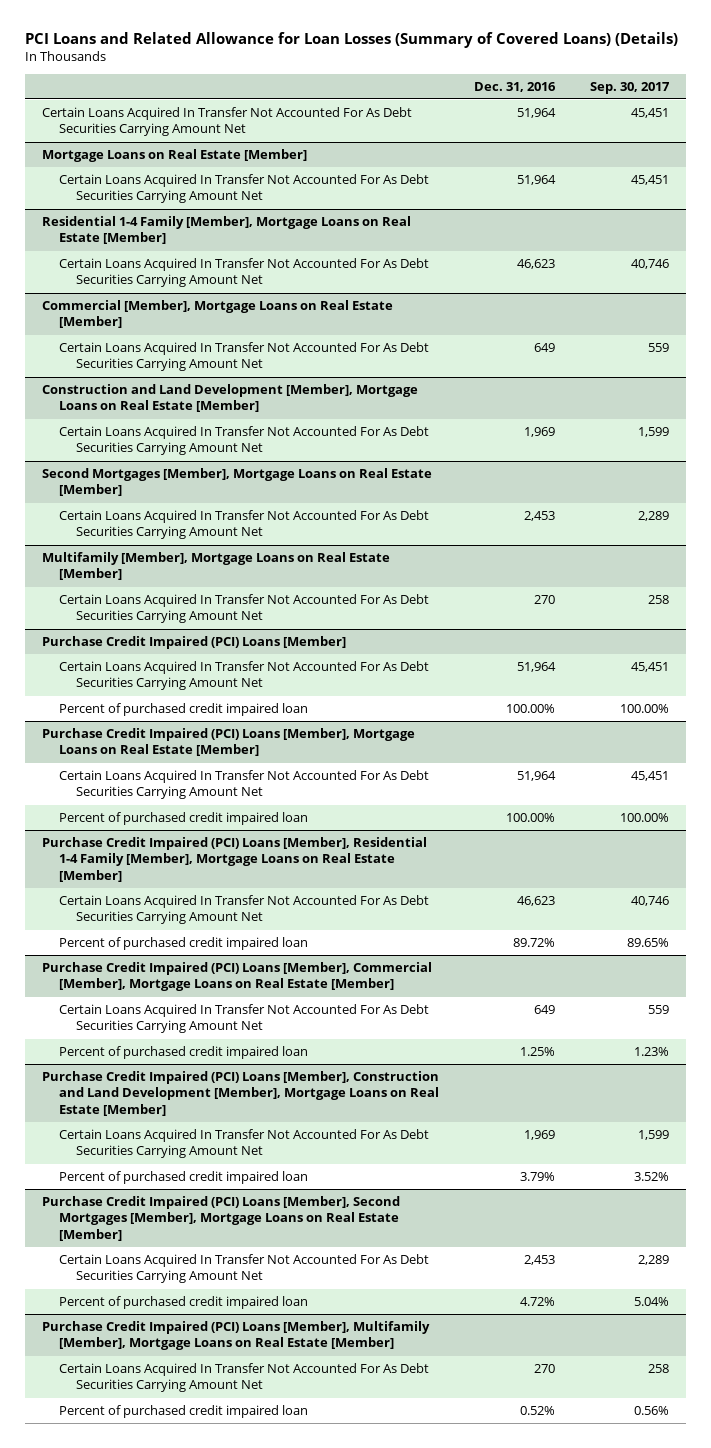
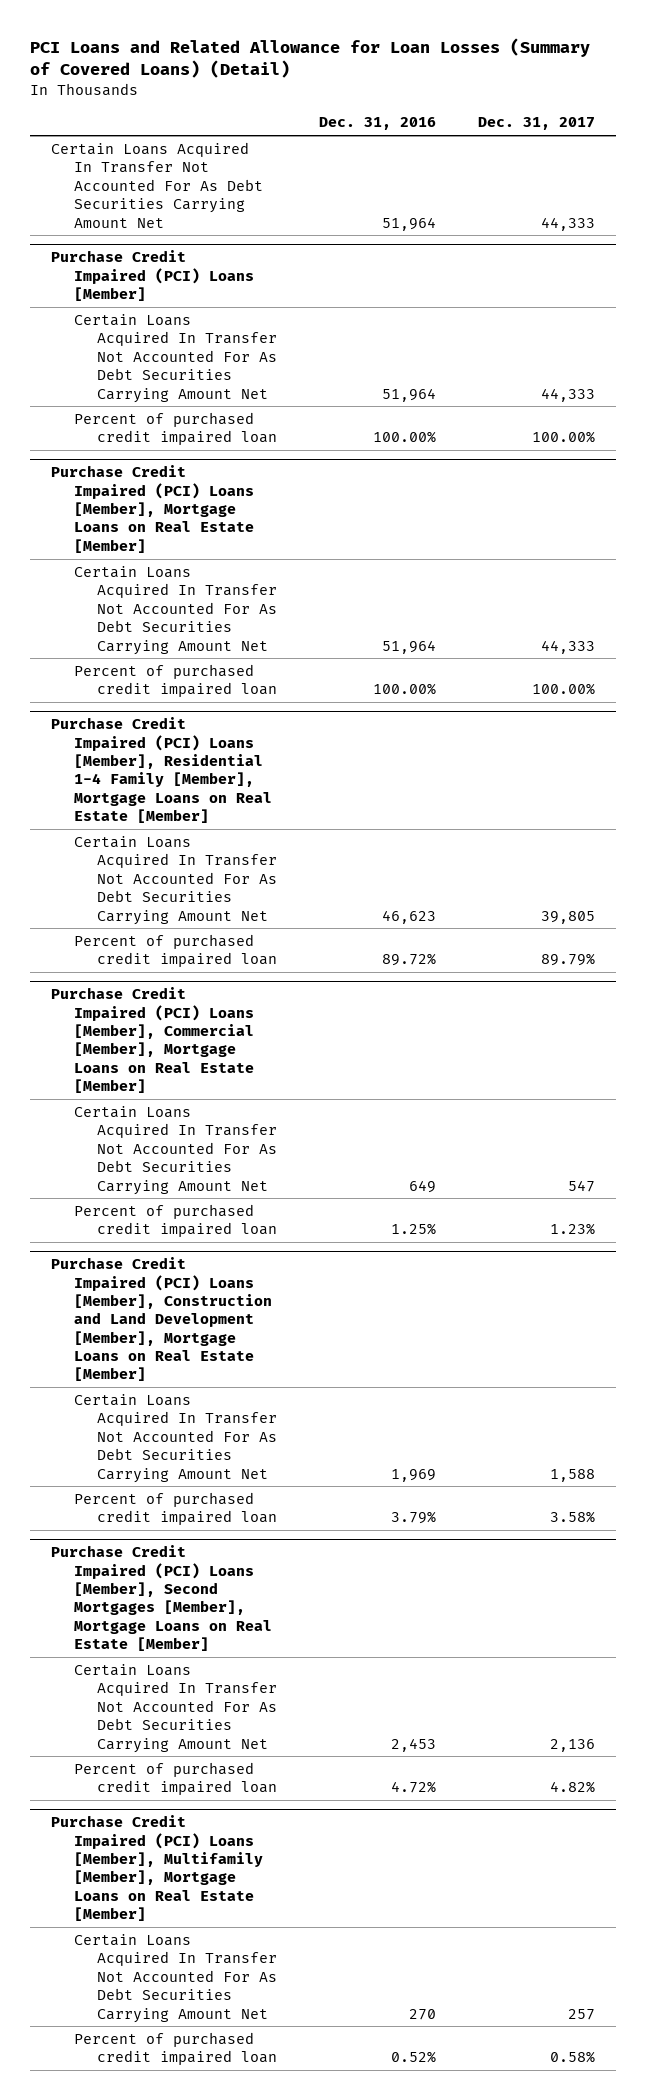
- PCI Loans and Related Allowance for Loan Losses (Summary of Covered Loans) (Details)
+ PCI Loans and Related Allowance for Loan Losses (Summary of Covered Loans) (Detail)
- | Dec. 31, 2016 | Sep. 30, 2017
+ | Dec. 31, 2016 | Dec. 31, 2017
- Mortgage Loans on Real Estate [Member]
- Certain Loans Acquired In Transfer Not Accounted For As Debt Securities Carrying Amount Net | 51,964 | 45,451
- Residential 1-4 Family [Member], Mortgage Loans on Real Estate [Member]
- Certain Loans Acquired In Transfer Not Accounted For As Debt Securities Carrying Amount Net | 46,623 | 40,746
- Commercial [Member], Mortgage Loans on Real Estate [Member]
- Certain Loans Acquired In Transfer Not Accounted For As Debt Securities Carrying Amount Net | 649 | 559
- Construction and Land Development [Member], Mortgage Loans on Real Estate [Member]
- Certain Loans Acquired In Transfer Not Accounted For As Debt Securities Carrying Amount Net | 1,969 | 1,599
- Second Mortgages [Member], Mortgage Loans on Real Estate [Member]
- Certain Loans Acquired In Transfer Not Accounted For As Debt Securities Carrying Amount Net | 2,453 | 2,289
- Multifamily [Member], Mortgage Loans on Real Estate [Member]
- Certain Loans Acquired In Transfer Not Accounted For As Debt Securities Carrying Amount Net | 270 | 258

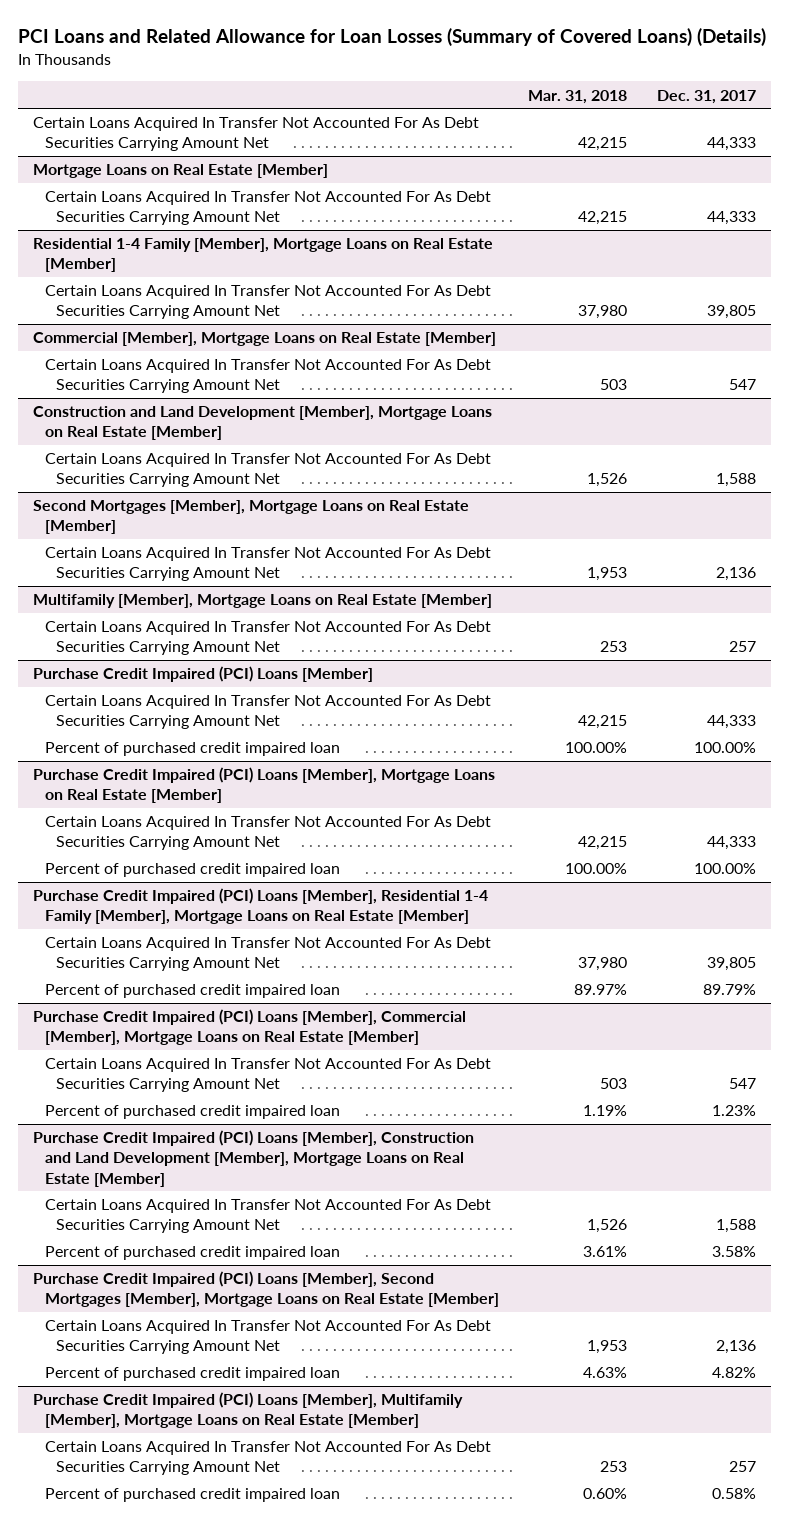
- PCI Loans and Related Allowance for Loan Losses (Summary of Covered Loans) (Detail)
+ PCI Loans and Related Allowance for Loan Losses (Summary of Covered Loans) (Details)
- | Dec. 31, 2016 | Dec. 31, 2017
+ | Mar. 31, 2018 | Dec. 31, 2017
+ Mortgage Loans on Real Estate [Member]
+ Certain Loans Acquired In Transfer Not Accounted For As Debt Securities Carrying Amount Net | 42,215 | 44,333
+ Residential 1-4 Family [Member], Mortgage Loans on Real Estate [Member]
+ Certain Loans Acquired In Transfer Not Accounted For As Debt Securities Carrying Amount Net | 37,980 | 39,805
+ Commercial [Member], Mortgage Loans on Real Estate [Member]
+ Certain Loans Acquired In Transfer Not Accounted For As Debt Securities Carrying Amount Net | 503 | 547
+ Construction and Land Development [Member], Mortgage Loans on Real Estate [Member]
+ Certain Loans Acquired In Transfer Not Accounted For As Debt Securities Carrying Amount Net | 1,526 | 1,588
+ Second Mortgages [Member], Mortgage Loans on Real Estate [Member]
+ Certain Loans Acquired In Transfer Not Accounted For As Debt Securities Carrying Amount Net | 1,953 | 2,136
+ Multifamily [Member], Mortgage Loans on Real Estate [Member]
+ Certain Loans Acquired In Transfer Not Accounted For As Debt Securities Carrying Amount Net | 253 | 257

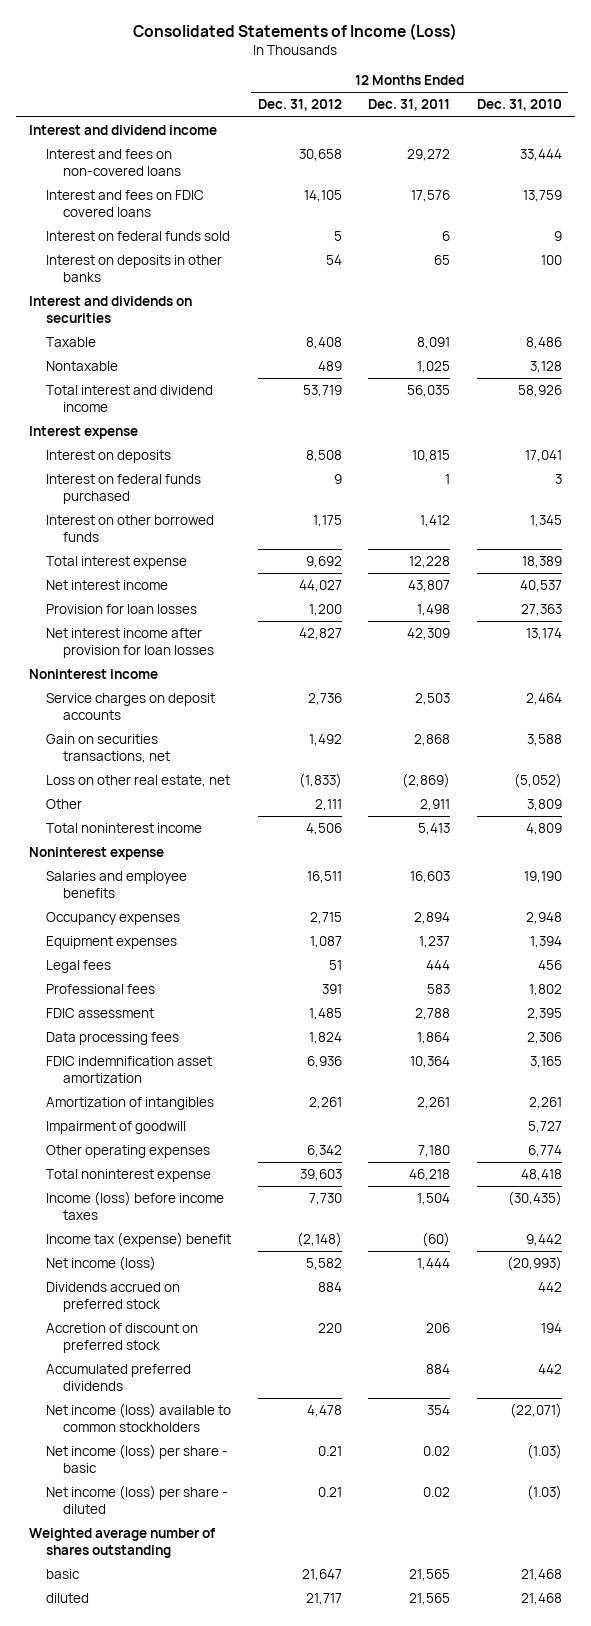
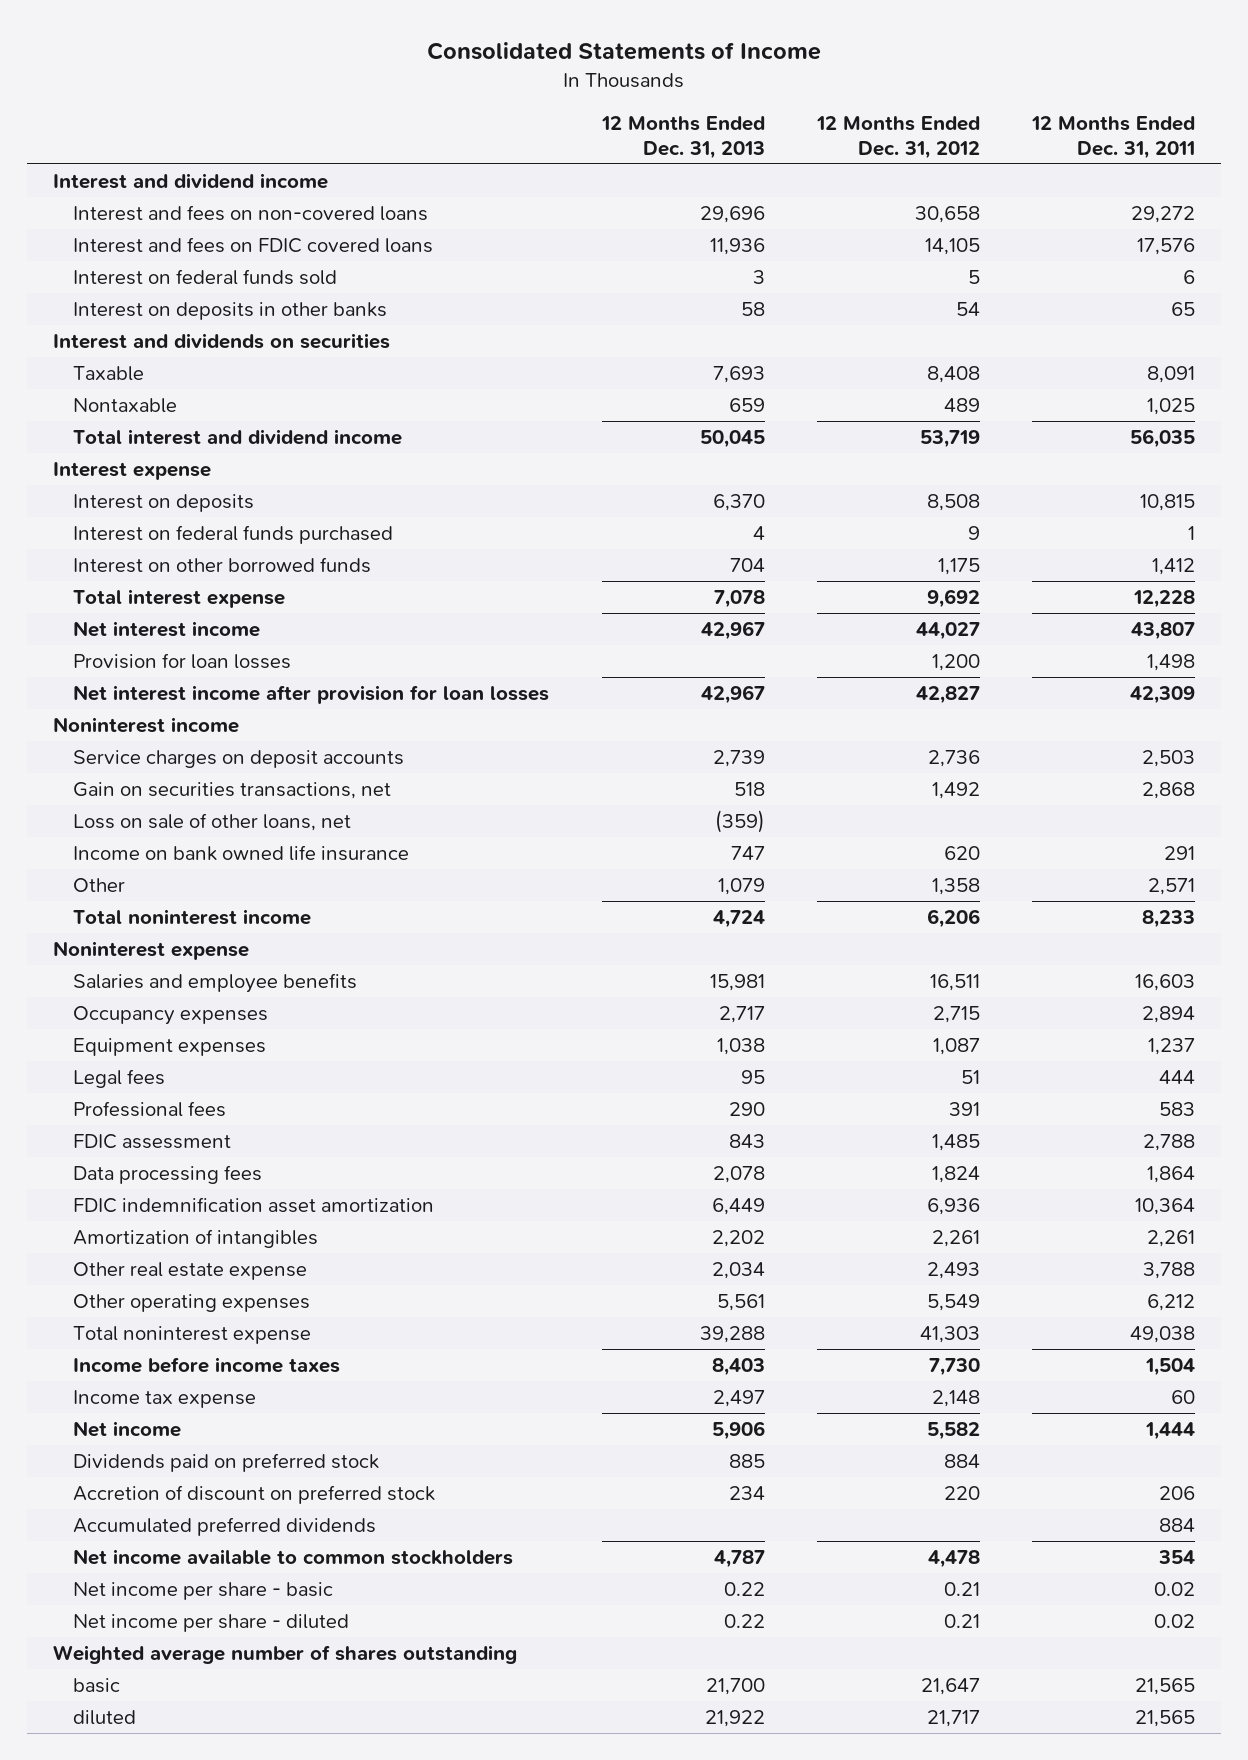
- Consolidated Statements of Income (Loss)
+ Consolidated Statements of Income
- | 12 Months Ended Dec. 31, 2012 | 12 Months Ended Dec. 31, 2011 | 12 Months Ended Dec. 31, 2010
+ | 12 Months Ended Dec. 31, 2013 | 12 Months Ended Dec. 31, 2012 | 12 Months Ended Dec. 31, 2011
- Loss on other real estate, net | (1,833) | (2,869) | (5,052)
- Other | 2,111 | 2,911 | 3,809
- Total noninterest income | 4,506 | 5,413 | 4,809
+ Loss on sale of other loans, net | (359) | |
+ Income on bank owned life insurance | 747 | 620 | 291
+ Other | 1,079 | 1,358 | 2,571
+ Total noninterest income | 4,724 | 6,206 | 8,233
- Impairment of goodwill | | | 5,727
- Other operating expenses | 6,342 | 7,180 | 6,774
- Total noninterest expense | 39,603 | 46,218 | 48,418
- Income (loss) before income taxes | 7,730 | 1,504 | (30,435)
- Income tax (expense) benefit | (2,148) | (60) | 9,442
- Net income (loss) | 5,582 | 1,444 | (20,993)
- Dividends accrued on preferred stock | 884 | | 442
+ Other real estate expense | 2,034 | 2,493 | 3,788
+ Other operating expenses | 5,561 | 5,549 | 6,212
+ Total noninterest expense | 39,288 | 41,303 | 49,038
+ Income before income taxes | 8,403 | 7,730 | 1,504
+ Income tax expense | 2,497 | 2,148 | 60
+ Net income | 5,906 | 5,582 | 1,444
+ Dividends paid on preferred stock | 885 | 884 |
- Net income (loss) available to common stockholders | 4,478 | 354 | (22,071)
- Net income (loss) per share - basic | 0.21 | 0.02 | (1.03)
- Net income (loss) per share - diluted | 0.21 | 0.02 | (1.03)
+ Net income available to common stockholders | 4,787 | 4,478 | 354
+ Net income per share - basic | 0.22 | 0.21 | 0.02
+ Net income per share - diluted | 0.22 | 0.21 | 0.02

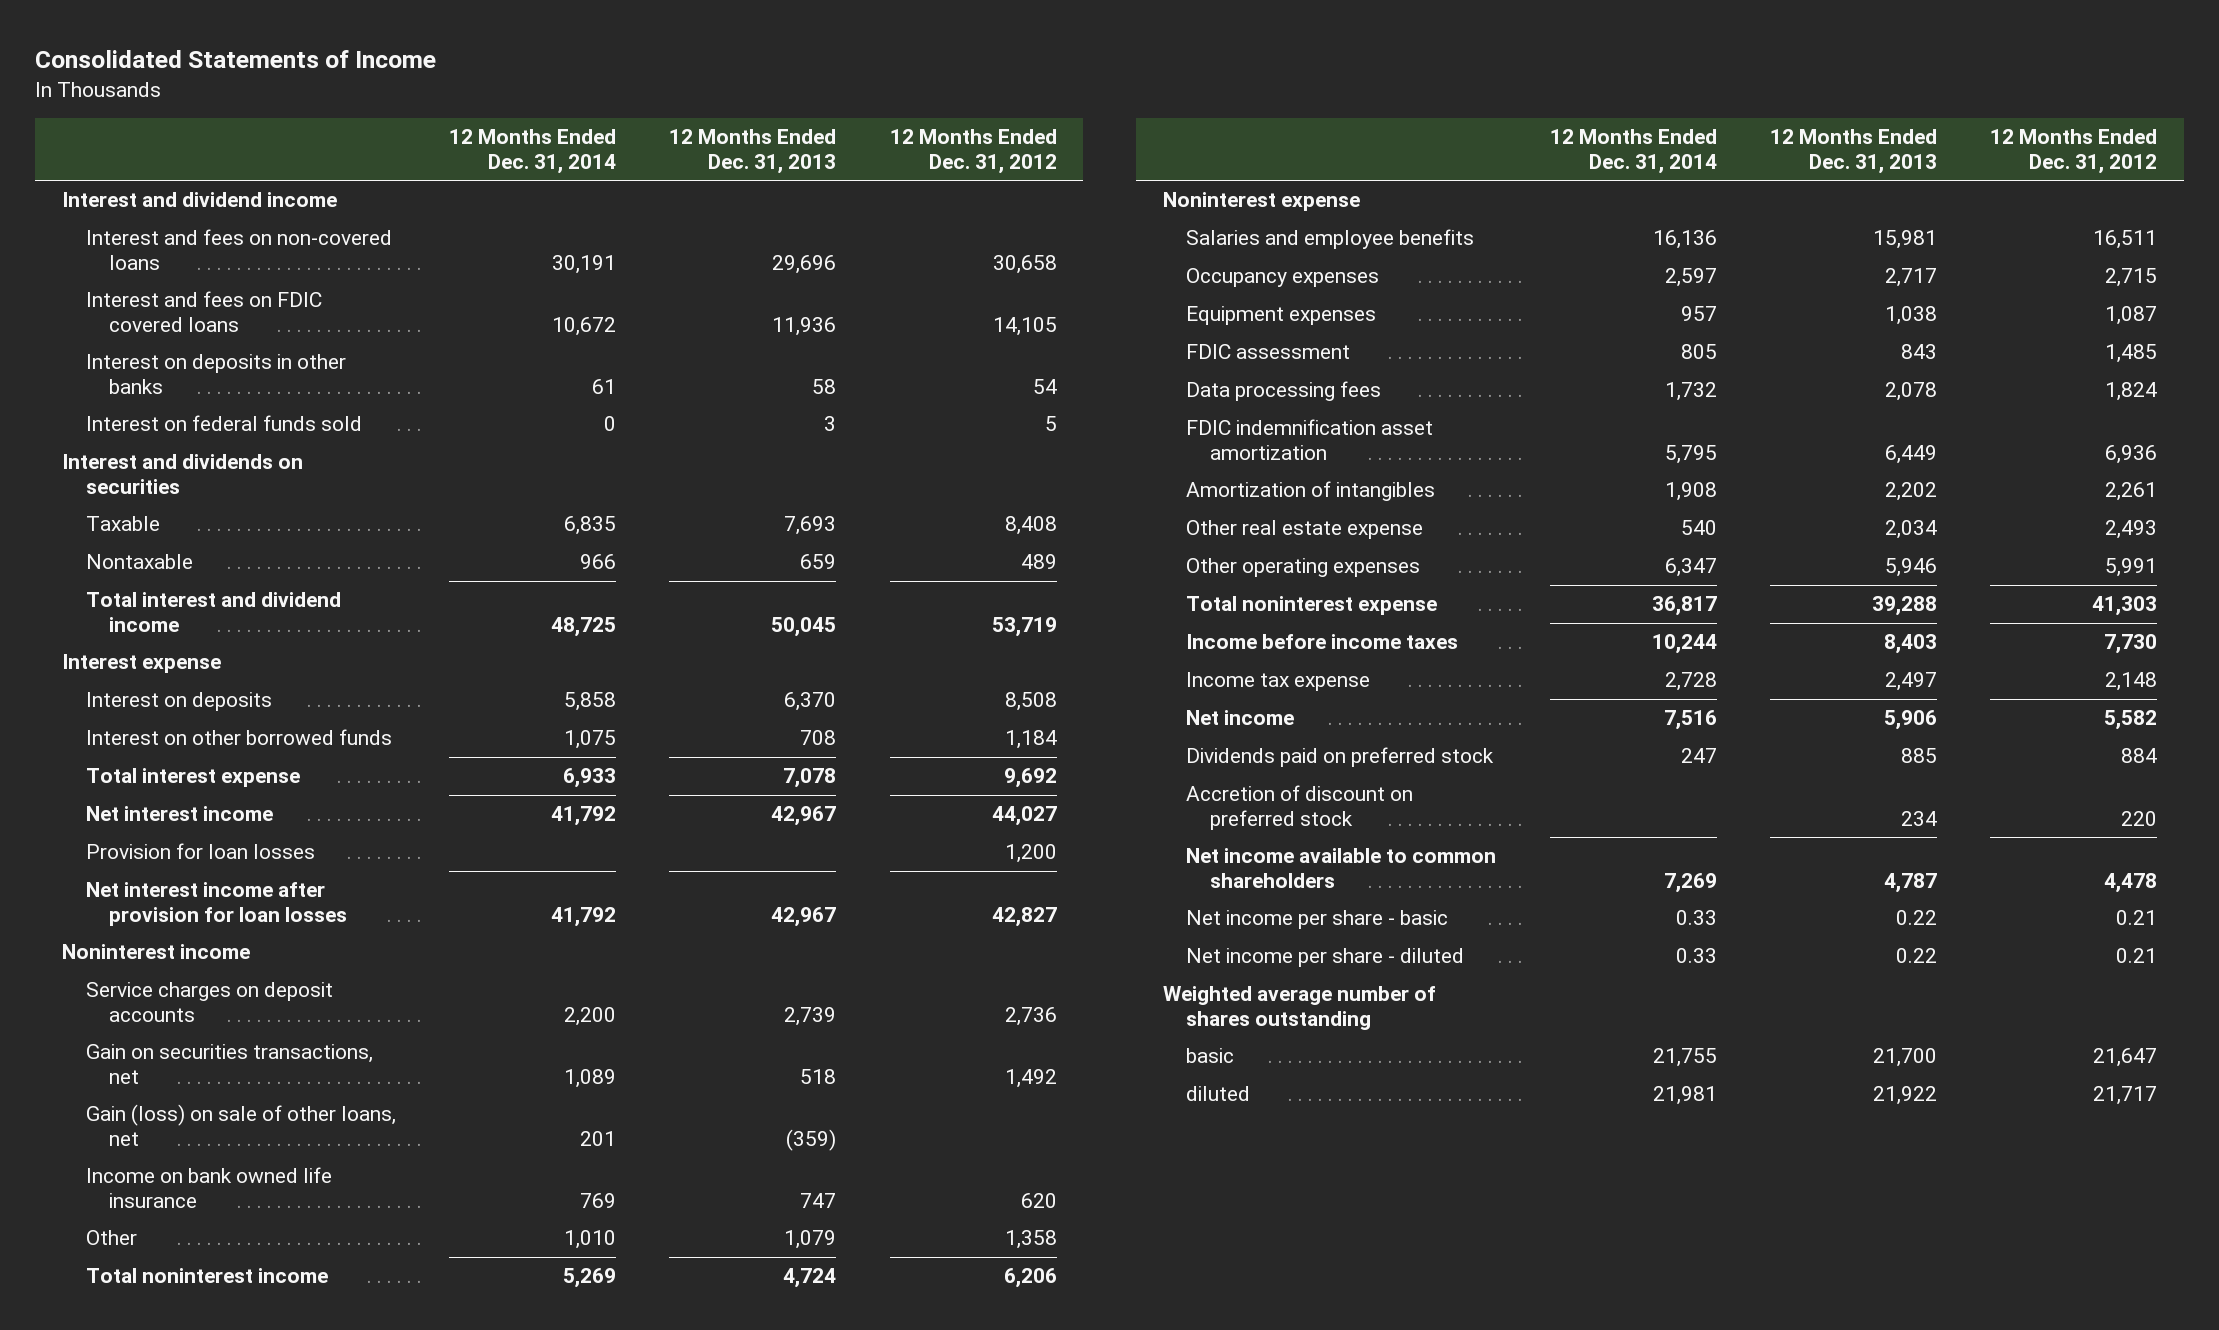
- | 12 Months Ended Dec. 31, 2013 | 12 Months Ended Dec. 31, 2012 | 12 Months Ended Dec. 31, 2011
+ | 12 Months Ended Dec. 31, 2014 | 12 Months Ended Dec. 31, 2013 | 12 Months Ended Dec. 31, 2012
moved down: Interest on federal funds sold | 0 | 3 | 5
- Interest on federal funds purchased | 4 | 9 | 1
- Interest on other borrowed funds | 704 | 1,175 | 1,412
+ Interest on other borrowed funds | 1,075 | 708 | 1,184
- Loss on sale of other loans, net | (359) | |
+ Gain (loss) on sale of other loans, net | 201 | (359) |
- Legal fees | 95 | 51 | 444
- Professional fees | 290 | 391 | 583
- Other operating expenses | 5,561 | 5,549 | 6,212
+ Other operating expenses | 6,347 | 5,946 | 5,991
- Accumulated preferred dividends | | | 884
- Net income available to common stockholders | 4,787 | 4,478 | 354
+ Net income available to common shareholders | 7,269 | 4,787 | 4,478

